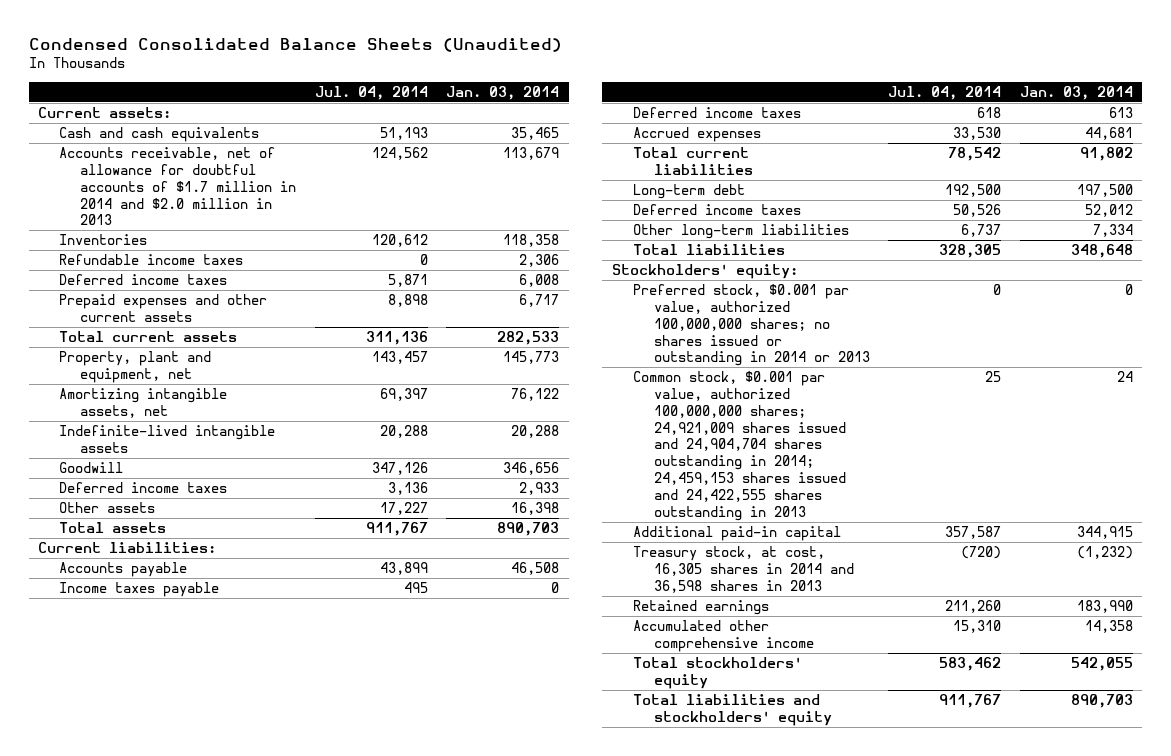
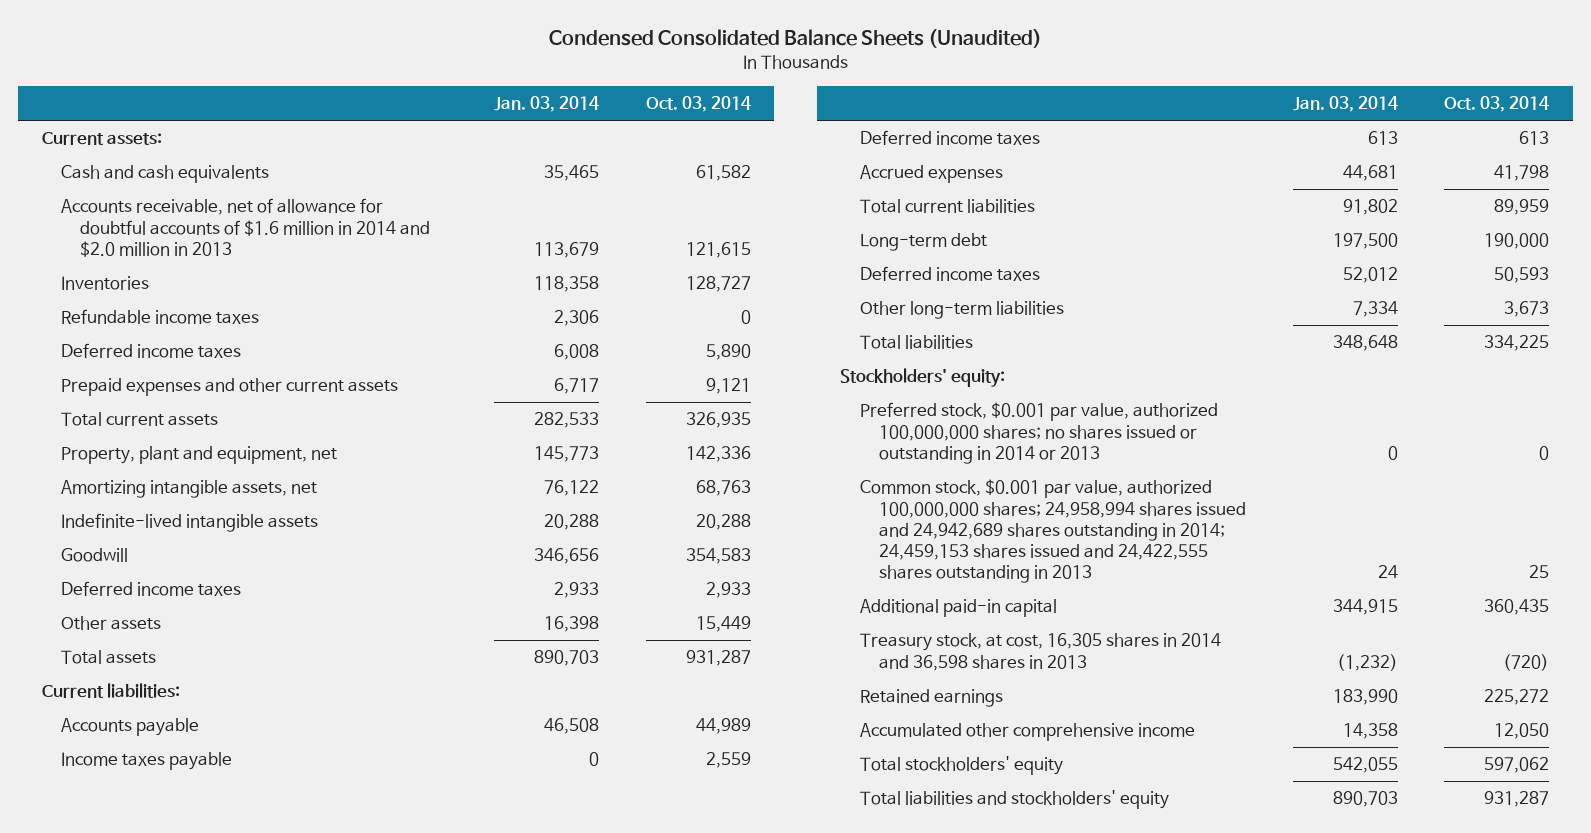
- | Jul. 04, 2014 | Jan. 03, 2014
+ | Jan. 03, 2014 | Oct. 03, 2014
- Accounts receivable, net of allowance for doubtful accounts of $1.7 million in 2014 and $2.0 million in 2013 | 124,562 | 113,679
+ Accounts receivable, net of allowance for doubtful accounts of $1.6 million in 2014 and $2.0 million in 2013 | 113,679 | 121,615
- Common stock, $0.001 par value, authorized 100,000,000 shares; 24,921,009 shares issued and 24,904,704 shares outstanding in 2014; 24,459,153 shares issued and 24,422,555 shares outstanding in 2013 | 25 | 24
+ Common stock, $0.001 par value, authorized 100,000,000 shares; 24,958,994 shares issued and 24,942,689 shares outstanding in 2014; 24,459,153 shares issued and 24,422,555 shares outstanding in 2013 | 24 | 25

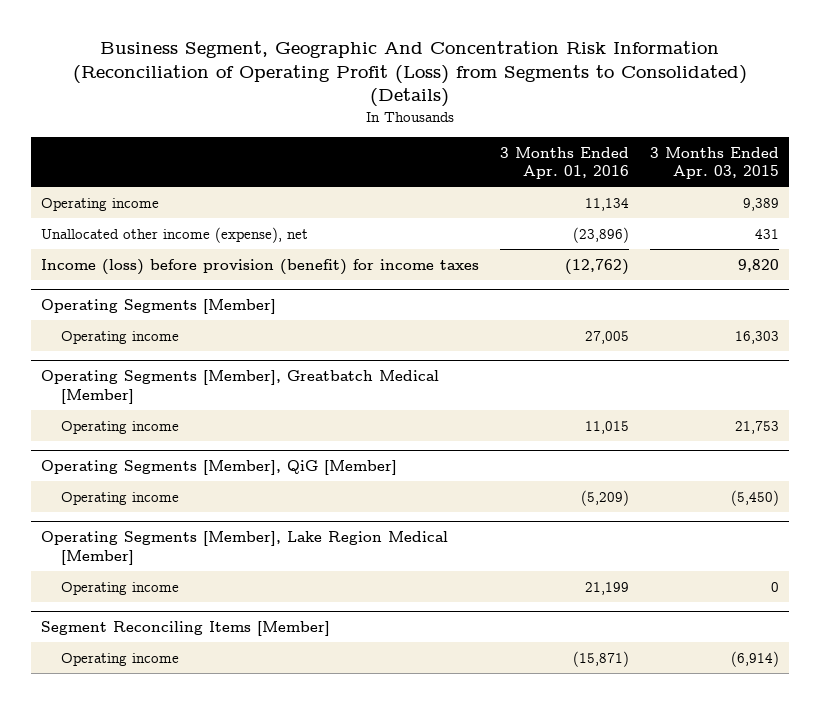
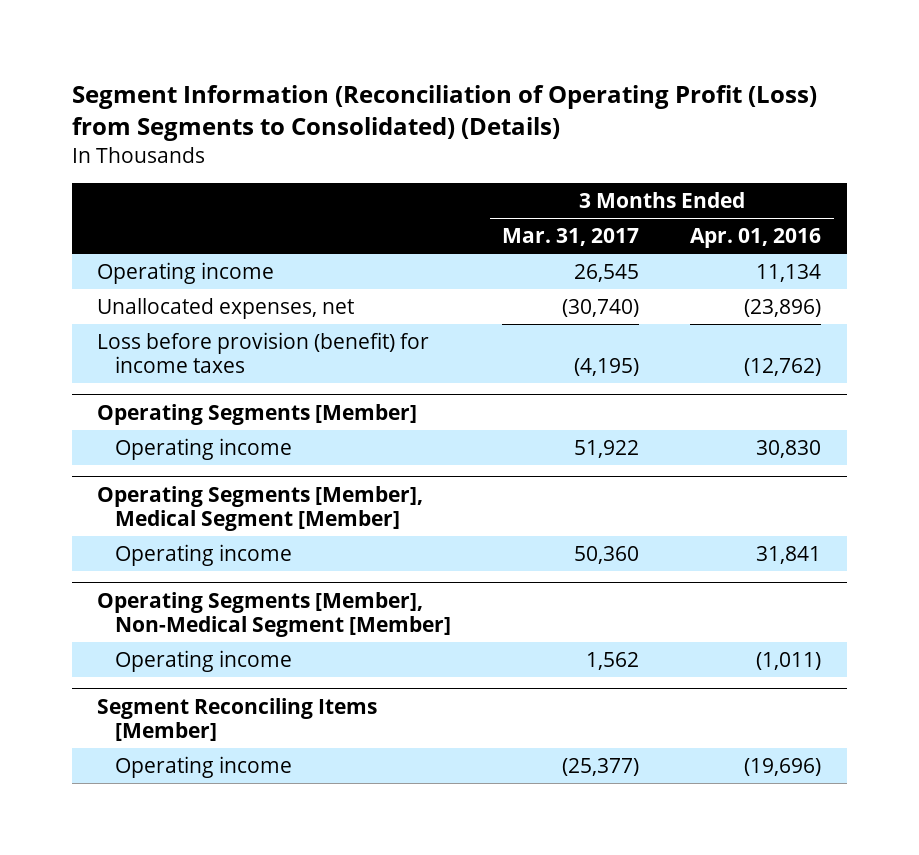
- Business Segment, Geographic And Concentration Risk Information (Reconciliation of Operating Profit (Loss) from Segments to Consolidated) (Details)
+ Segment Information (Reconciliation of Operating Profit (Loss) from Segments to Consolidated) (Details)
- | 3 Months Ended Apr. 01, 2016 | 3 Months Ended Apr. 03, 2015
+ | 3 Months Ended Mar. 31, 2017 | 3 Months Ended Apr. 01, 2016
- Unallocated other income (expense), net | (23,896) | 431
- Income (loss) before provision (benefit) for income taxes | (12,762) | 9,820
+ Unallocated expenses, net | (30,740) | (23,896)
+ Loss before provision (benefit) for income taxes | (4,195) | (12,762)
@ Operating Segments [Member]
- Operating income | 27,005 | 16,303
- Operating Segments [Member], Greatbatch Medical [Member]
- Operating income | 11,015 | 21,753
- Operating Segments [Member], QiG [Member]
- Operating income | (5,209) | (5,450)
- Operating Segments [Member], Lake Region Medical [Member]
- Operating income | 21,199 | 0
@ Operating Segments [Member]
+ Operating income | 51,922 | 30,830
+ Operating Segments [Member], Medical Segment [Member]
+ Operating income | 50,360 | 31,841
+ Operating Segments [Member], Non-Medical Segment [Member]
+ Operating income | 1,562 | (1,011)
@ Segment Reconciling Items [Member]
- Operating income | (15,871) | (6,914)
+ Operating income | (25,377) | (19,696)

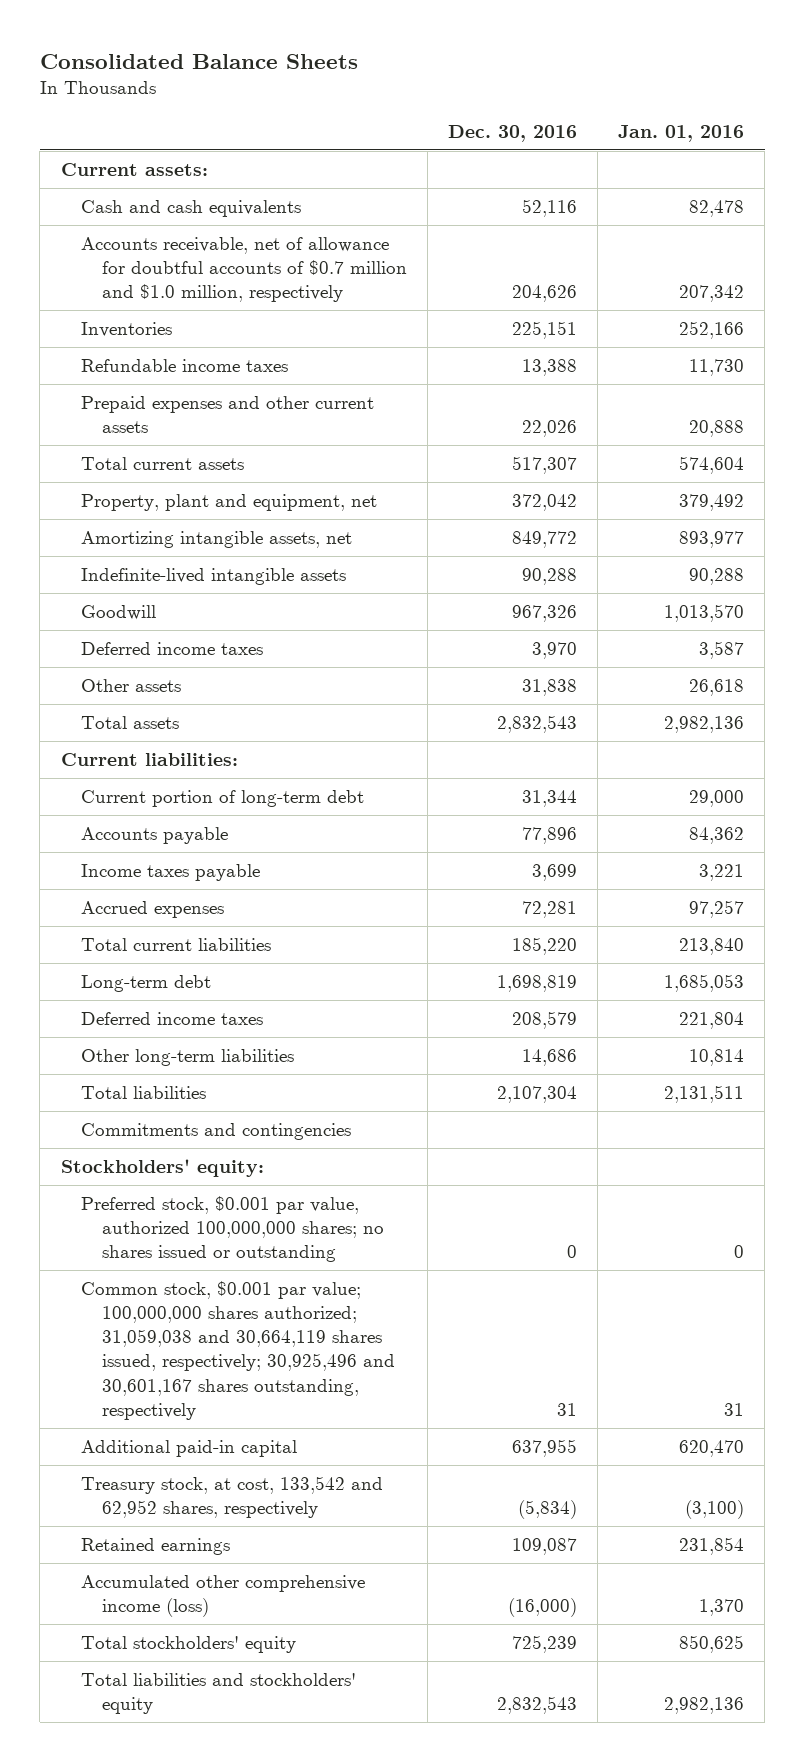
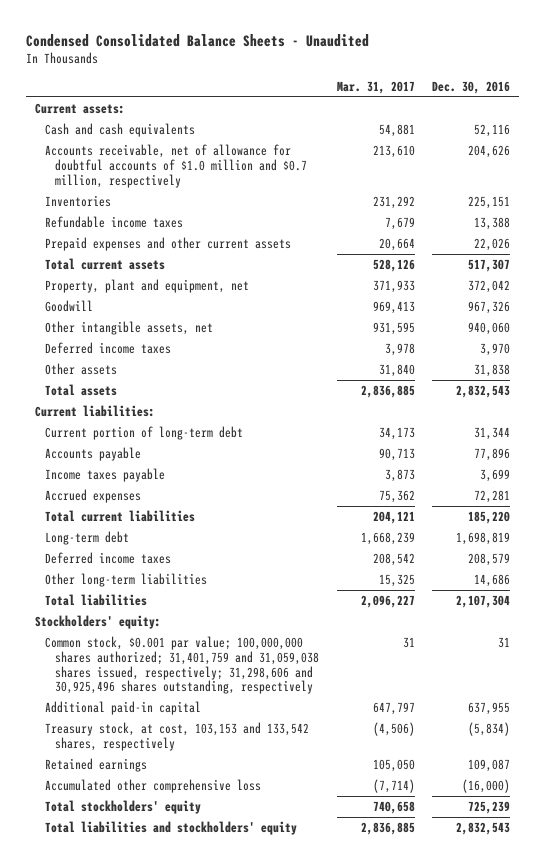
- Consolidated Balance Sheets
+ Condensed Consolidated Balance Sheets - Unaudited
- | Dec. 30, 2016 | Jan. 01, 2016
+ | Mar. 31, 2017 | Dec. 30, 2016
- Accounts receivable, net of allowance for doubtful accounts of $0.7 million and $1.0 million, respectively | 204,626 | 207,342
+ Accounts receivable, net of allowance for doubtful accounts of $1.0 million and $0.7 million, respectively | 213,610 | 204,626
- Amortizing intangible assets, net | 849,772 | 893,977
- Indefinite-lived intangible assets | 90,288 | 90,288
+ Other intangible assets, net | 931,595 | 940,060
- Commitments and contingencies
- Preferred stock, $0.001 par value, authorized 100,000,000 shares; no shares issued or outstanding | 0 | 0
- Common stock, $0.001 par value; 100,000,000 shares authorized; 31,059,038 and 30,664,119 shares issued, respectively; 30,925,496 and 30,601,167 shares outstanding, respectively | 31 | 31
+ Common stock, $0.001 par value; 100,000,000 shares authorized; 31,401,759 and 31,059,038 shares issued, respectively; 31,298,606 and 30,925,496 shares outstanding, respectively | 31 | 31
- Treasury stock, at cost, 133,542 and 62,952 shares, respectively | (5,834) | (3,100)
+ Treasury stock, at cost, 103,153 and 133,542 shares, respectively | (4,506) | (5,834)
- Accumulated other comprehensive income (loss) | (16,000) | 1,370
+ Accumulated other comprehensive loss | (7,714) | (16,000)

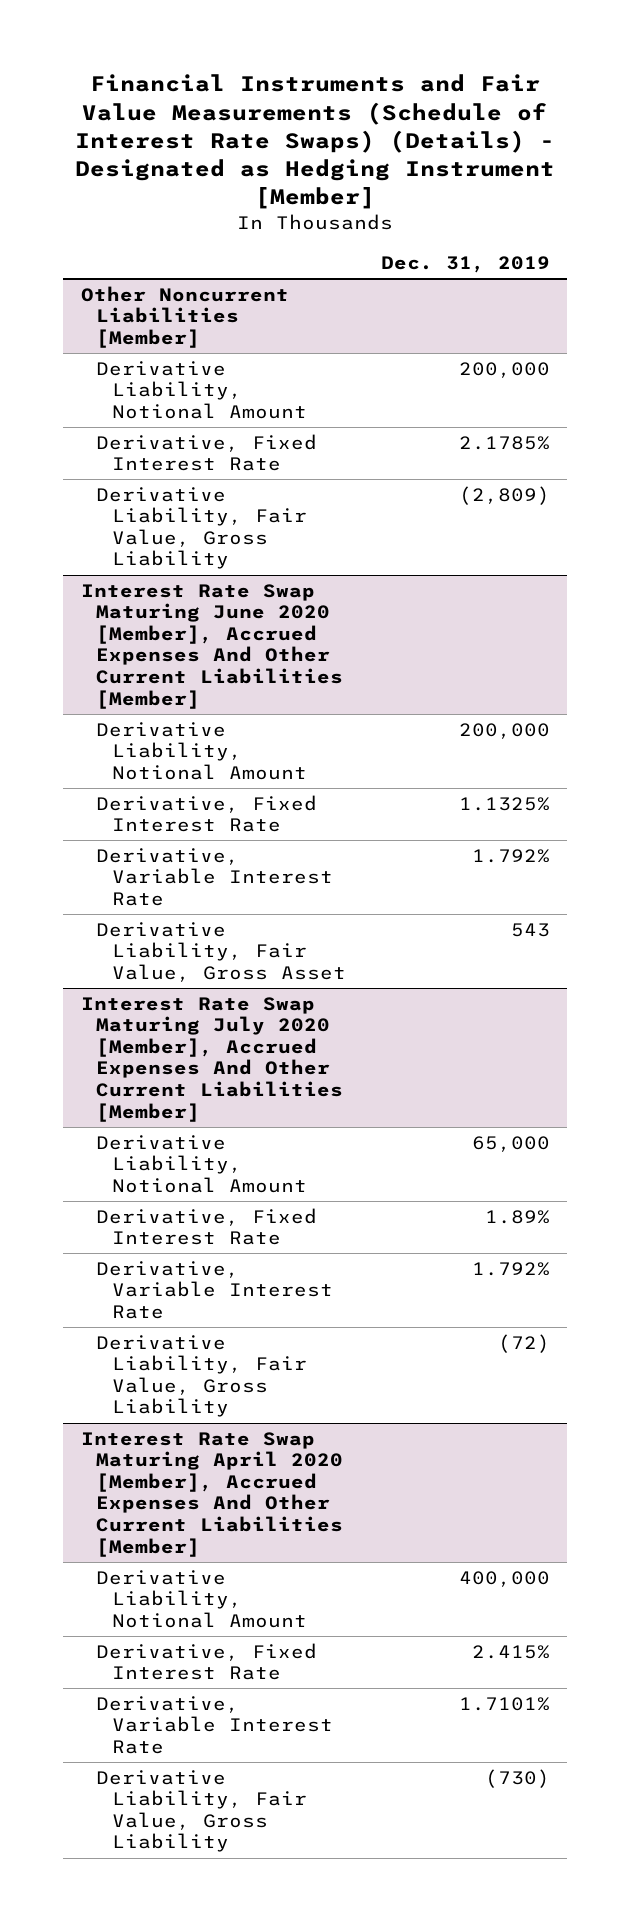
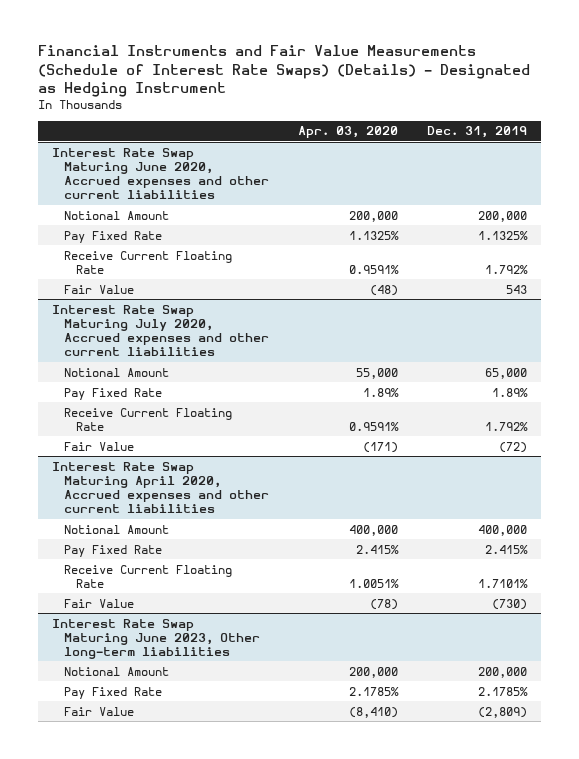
- Financial Instruments and Fair Value Measurements (Schedule of Interest Rate Swaps) (Details) - Designated as Hedging Instrument [Member]
+ Financial Instruments and Fair Value Measurements (Schedule of Interest Rate Swaps) (Details) - Designated as Hedging Instrument
- | Dec. 31, 2019
+ | Apr. 03, 2020 | Dec. 31, 2019
- Other Noncurrent Liabilities [Member]
- Derivative Liability, Notional Amount | 200,000
- Derivative, Fixed Interest Rate | 2.1785%
- Derivative Liability, Fair Value, Gross Liability | (2,809)
- Interest Rate Swap Maturing June 2020 [Member], Accrued Expenses And Other Current Liabilities [Member]
- Derivative Liability, Notional Amount | 200,000
- Derivative, Fixed Interest Rate | 1.1325%
- Derivative, Variable Interest Rate | 1.792%
- Derivative Liability, Fair Value, Gross Asset | 543
- Interest Rate Swap Maturing July 2020 [Member], Accrued Expenses And Other Current Liabilities [Member]
- Derivative Liability, Notional Amount | 65,000
- Derivative, Fixed Interest Rate | 1.89%
- Derivative, Variable Interest Rate | 1.792%
- Derivative Liability, Fair Value, Gross Liability | (72)
- Interest Rate Swap Maturing April 2020 [Member], Accrued Expenses And Other Current Liabilities [Member]
- Derivative Liability, Notional Amount | 400,000
- Derivative, Fixed Interest Rate | 2.415%
- Derivative, Variable Interest Rate | 1.7101%
- Derivative Liability, Fair Value, Gross Liability | (730)
+ Interest Rate Swap Maturing June 2020, Accrued expenses and other current liabilities
+ Notional Amount | 200,000 | 200,000
+ Pay Fixed Rate | 1.1325% | 1.1325%
+ Receive Current Floating Rate | 0.9591% | 1.792%
+ Fair Value | (48) | 543
+ Interest Rate Swap Maturing July 2020, Accrued expenses and other current liabilities
+ Notional Amount | 55,000 | 65,000
+ Pay Fixed Rate | 1.89% | 1.89%
+ Receive Current Floating Rate | 0.9591% | 1.792%
+ Fair Value | (171) | (72)
+ Interest Rate Swap Maturing April 2020, Accrued expenses and other current liabilities
+ Notional Amount | 400,000 | 400,000
+ Pay Fixed Rate | 2.415% | 2.415%
+ Receive Current Floating Rate | 1.0051% | 1.7101%
+ Fair Value | (78) | (730)
+ Interest Rate Swap Maturing June 2023, Other long-term liabilities
+ Notional Amount | 200,000 | 200,000
+ Pay Fixed Rate | 2.1785% | 2.1785%
+ Fair Value | (8,410) | (2,809)

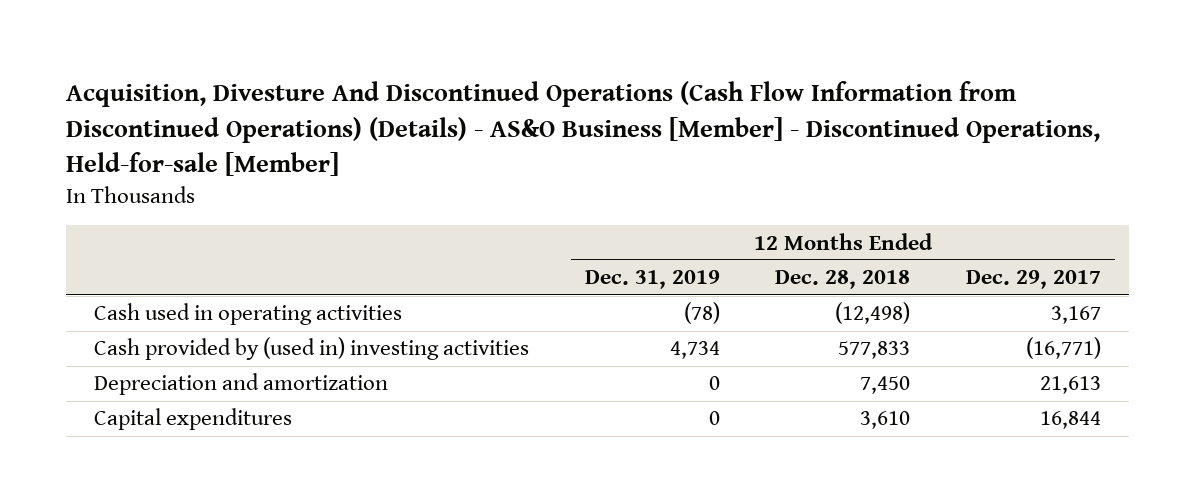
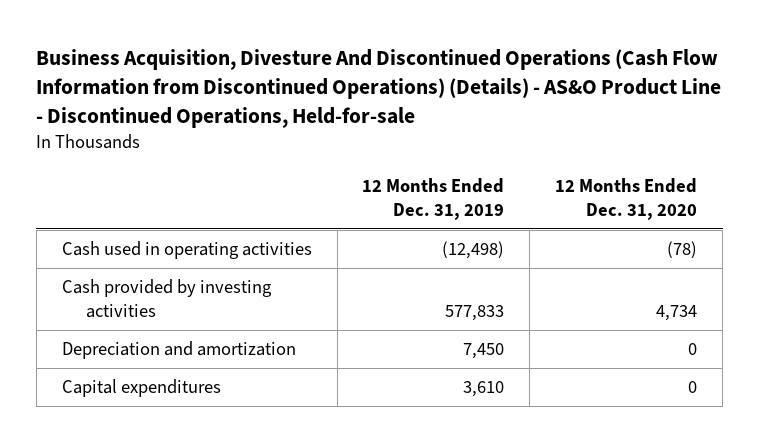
- Acquisition, Divesture And Discontinued Operations (Cash Flow Information from Discontinued Operations) (Details) - AS&O Business [Member] - Discontinued Operations, Held-for-sale [Member]
+ Business Acquisition, Divesture And Discontinued Operations (Cash Flow Information from Discontinued Operations) (Details) - AS&O Product Line - Discontinued Operations, Held-for-sale
- | 12 Months Ended Dec. 31, 2019 | 12 Months Ended Dec. 28, 2018 | 12 Months Ended Dec. 29, 2017
+ | 12 Months Ended Dec. 31, 2019 | 12 Months Ended Dec. 31, 2020
- Cash used in operating activities | (78) | (12,498) | 3,167
- Cash provided by (used in) investing activities | 4,734 | 577,833 | (16,771)
- Depreciation and amortization | 0 | 7,450 | 21,613
- Capital expenditures | 0 | 3,610 | 16,844
+ Cash used in operating activities | (12,498) | (78)
+ Cash provided by investing activities | 577,833 | 4,734
+ Depreciation and amortization | 7,450 | 0
+ Capital expenditures | 3,610 | 0

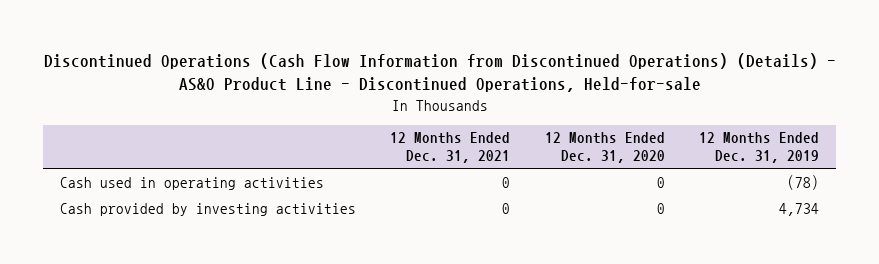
- Business Acquisition, Divesture And Discontinued Operations (Cash Flow Information from Discontinued Operations) (Details) - AS&O Product Line - Discontinued Operations, Held-for-sale
+ Discontinued Operations (Cash Flow Information from Discontinued Operations) (Details) - AS&O Product Line - Discontinued Operations, Held-for-sale
- | 12 Months Ended Dec. 31, 2019 | 12 Months Ended Dec. 31, 2020
+ | 12 Months Ended Dec. 31, 2021 | 12 Months Ended Dec. 31, 2020 | 12 Months Ended Dec. 31, 2019
- Cash used in operating activities | (12,498) | (78)
- Cash provided by investing activities | 577,833 | 4,734
- Depreciation and amortization | 7,450 | 0
- Capital expenditures | 3,610 | 0
+ Cash used in operating activities | 0 | 0 | (78)
+ Cash provided by investing activities | 0 | 0 | 4,734

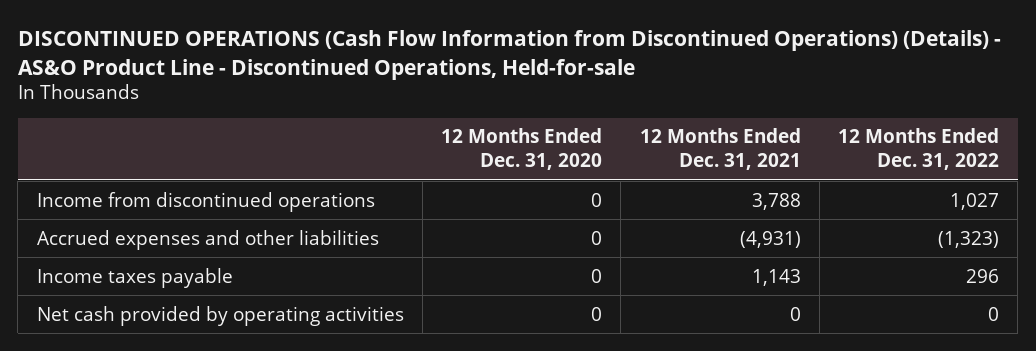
- Discontinued Operations (Cash Flow Information from Discontinued Operations) (Details) - AS&O Product Line - Discontinued Operations, Held-for-sale
+ DISCONTINUED OPERATIONS (Cash Flow Information from Discontinued Operations) (Details) - AS&O Product Line - Discontinued Operations, Held-for-sale
- | 12 Months Ended Dec. 31, 2021 | 12 Months Ended Dec. 31, 2020 | 12 Months Ended Dec. 31, 2019
+ | 12 Months Ended Dec. 31, 2020 | 12 Months Ended Dec. 31, 2021 | 12 Months Ended Dec. 31, 2022
- Cash used in operating activities | 0 | 0 | (78)
- Cash provided by investing activities | 0 | 0 | 4,734
+ Income from discontinued operations | 0 | 3,788 | 1,027
+ Accrued expenses and other liabilities | 0 | (4,931) | (1,323)
+ Income taxes payable | 0 | 1,143 | 296
+ Net cash provided by operating activities | 0 | 0 | 0

